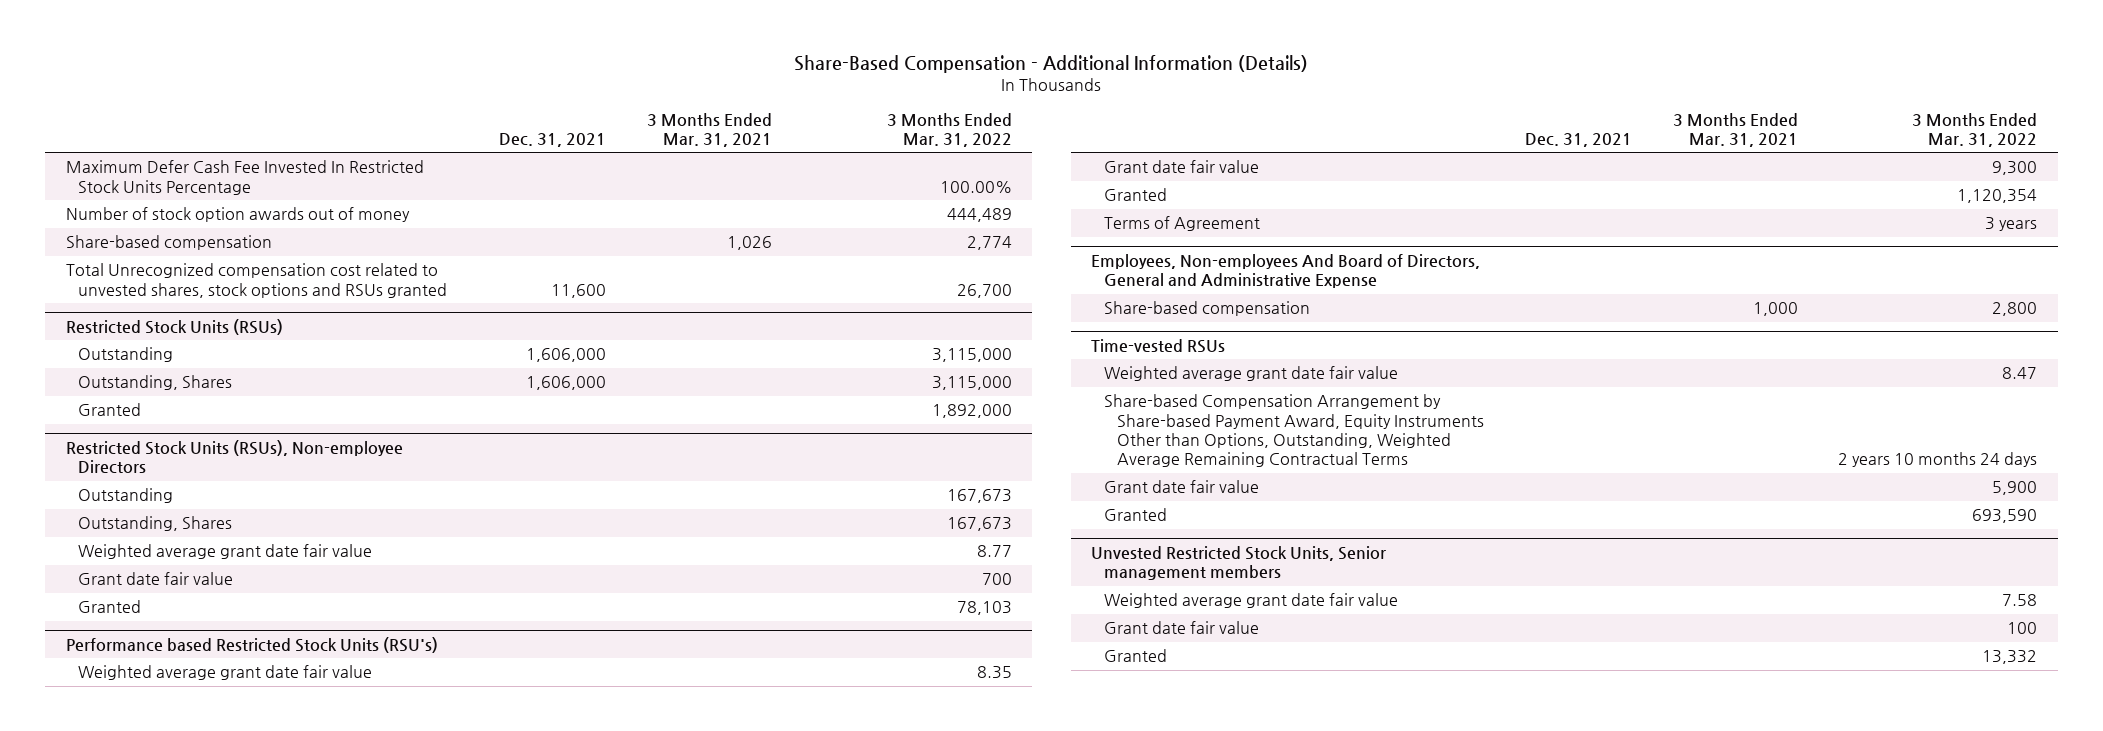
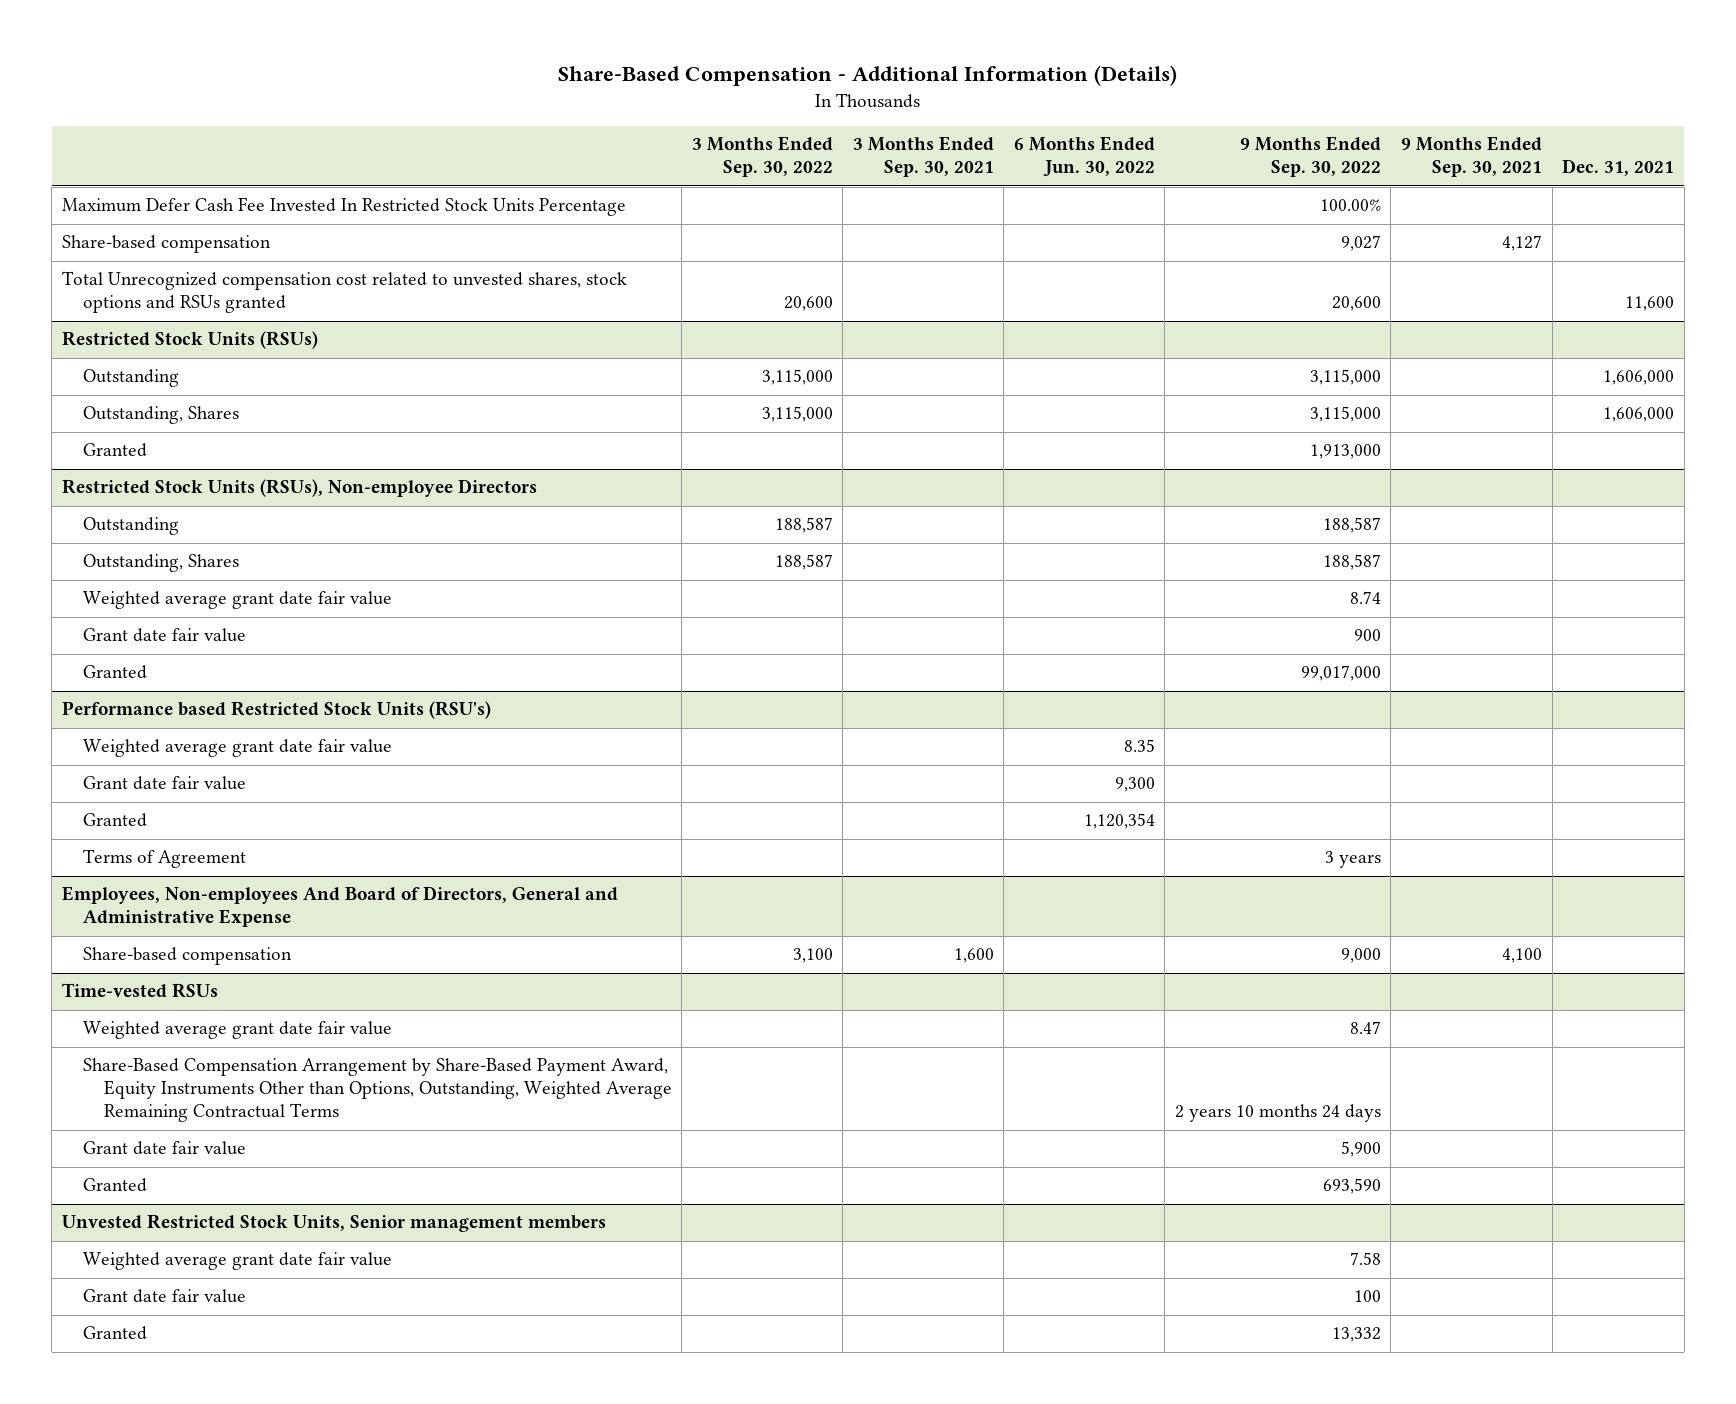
- | Dec. 31, 2021 | 3 Months Ended Mar. 31, 2021 | 3 Months Ended Mar. 31, 2022
+ | 3 Months Ended Sep. 30, 2022 | 3 Months Ended Sep. 30, 2021 | 6 Months Ended Jun. 30, 2022 | 9 Months Ended Sep. 30, 2022 | 9 Months Ended Sep. 30, 2021 | Dec. 31, 2021
- Number of stock option awards out of money | | | 444,489
@ Time-vested RSUs
- Share-based Compensation Arrangement by Share-based Payment Award, Equity Instruments Other than Options, Outstanding, Weighted Average Remaining Contractual Terms | | | 2 years 10 months 24 days
+ Share-Based Compensation Arrangement by Share-Based Payment Award, Equity Instruments Other than Options, Outstanding, Weighted Average Remaining Contractual Terms | | | | 2 years 10 months 24 days | |

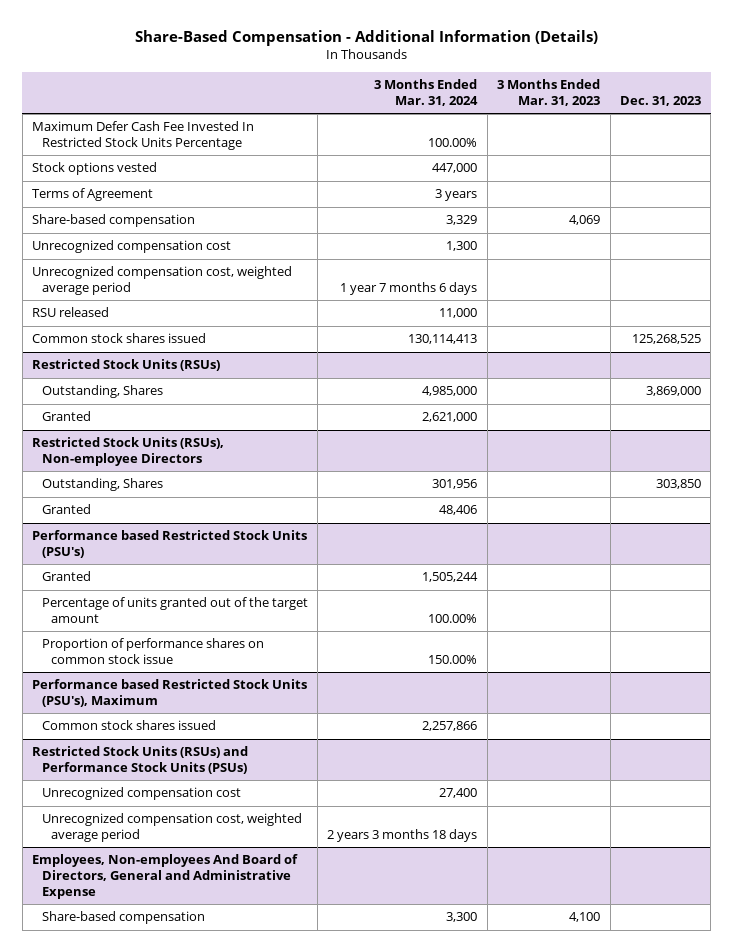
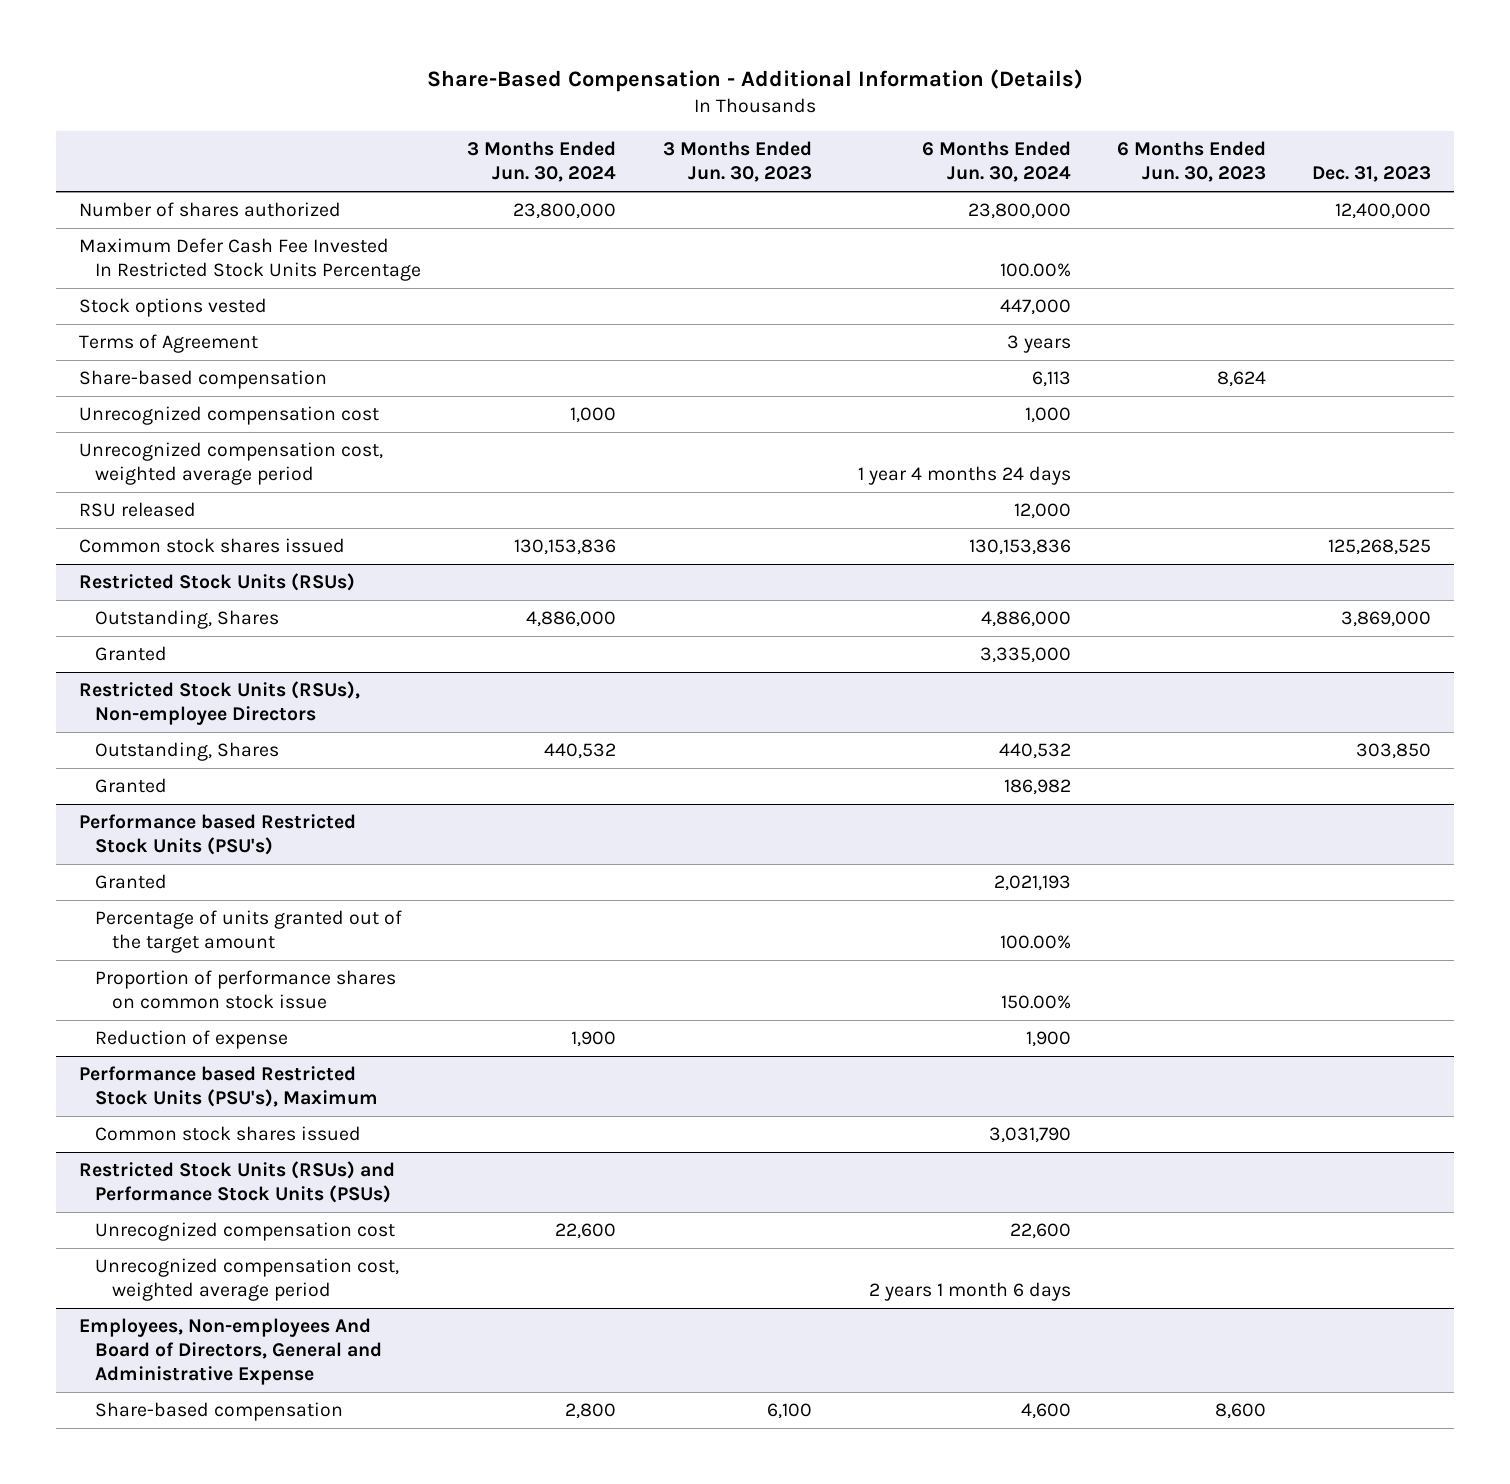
- | 3 Months Ended Mar. 31, 2024 | 3 Months Ended Mar. 31, 2023 | Dec. 31, 2023
+ | 3 Months Ended Jun. 30, 2024 | 3 Months Ended Jun. 30, 2023 | 6 Months Ended Jun. 30, 2024 | 6 Months Ended Jun. 30, 2023 | Dec. 31, 2023
+ Number of shares authorized | 23,800,000 | | 23,800,000 | | 12,400,000
@ Performance based Restricted Stock Units (PSU's)
+ Reduction of expense | 1,900 | | 1,900 | |

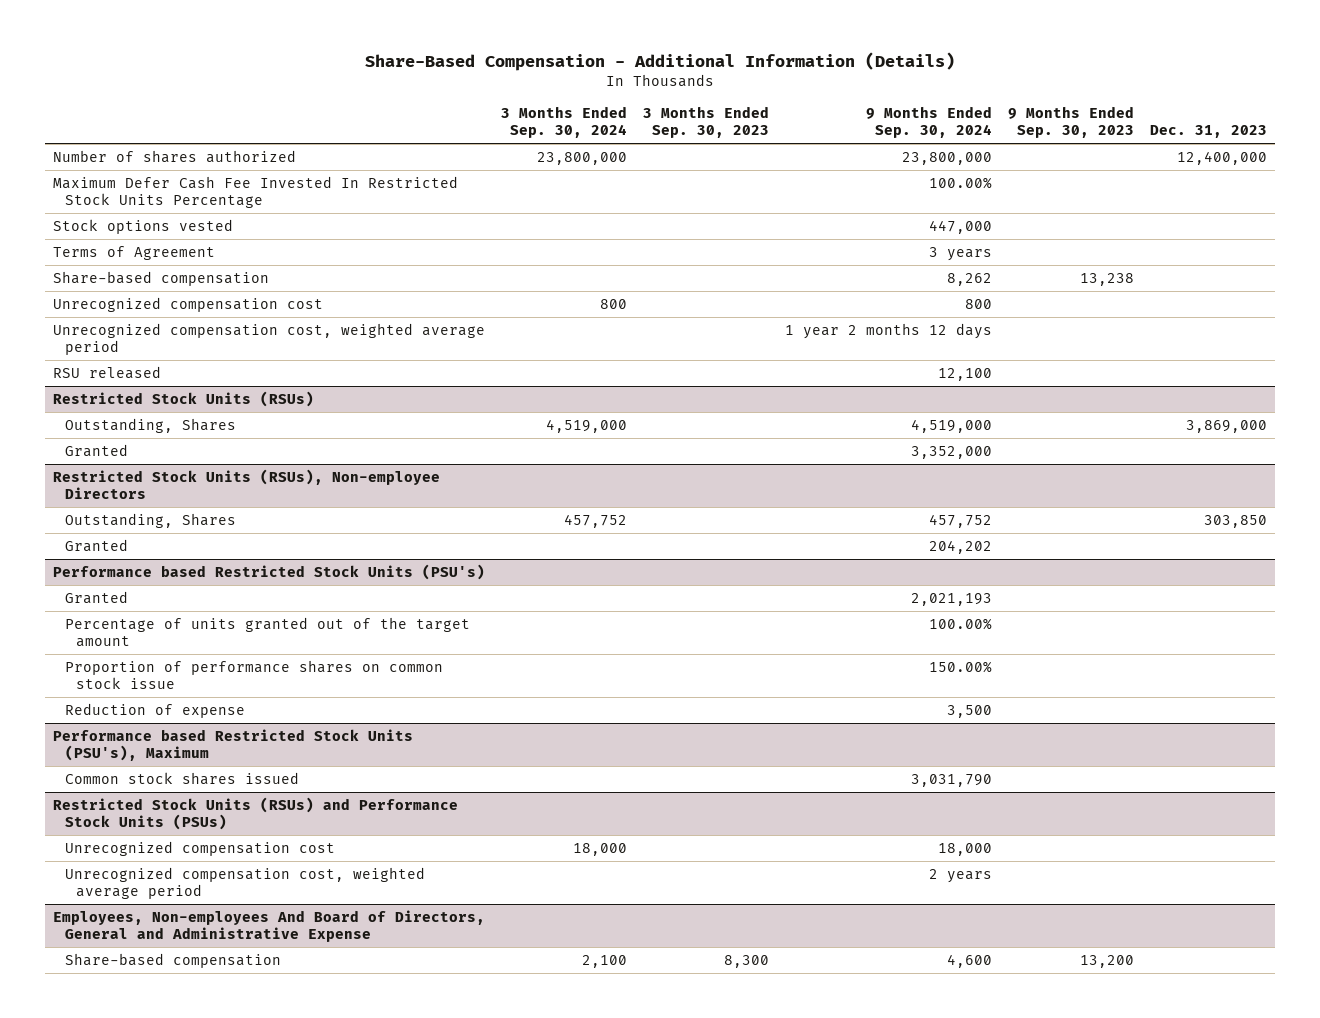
- | 3 Months Ended Jun. 30, 2024 | 3 Months Ended Jun. 30, 2023 | 6 Months Ended Jun. 30, 2024 | 6 Months Ended Jun. 30, 2023 | Dec. 31, 2023
+ | 3 Months Ended Sep. 30, 2024 | 3 Months Ended Sep. 30, 2023 | 9 Months Ended Sep. 30, 2024 | 9 Months Ended Sep. 30, 2023 | Dec. 31, 2023
- Common stock shares issued | 130,153,836 | | 130,153,836 | | 125,268,525

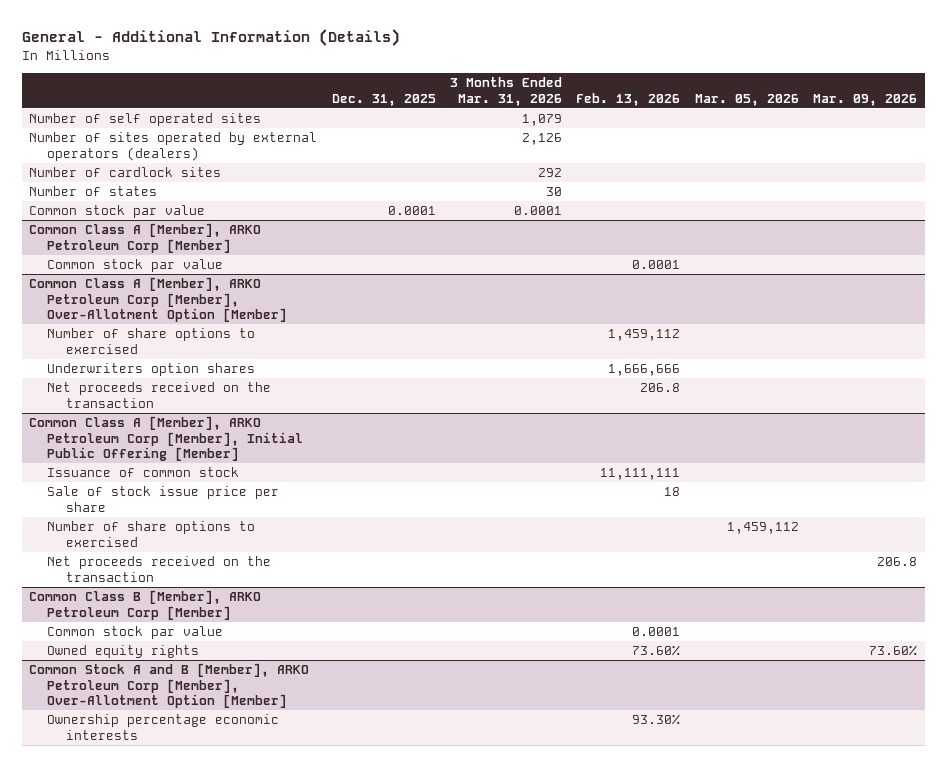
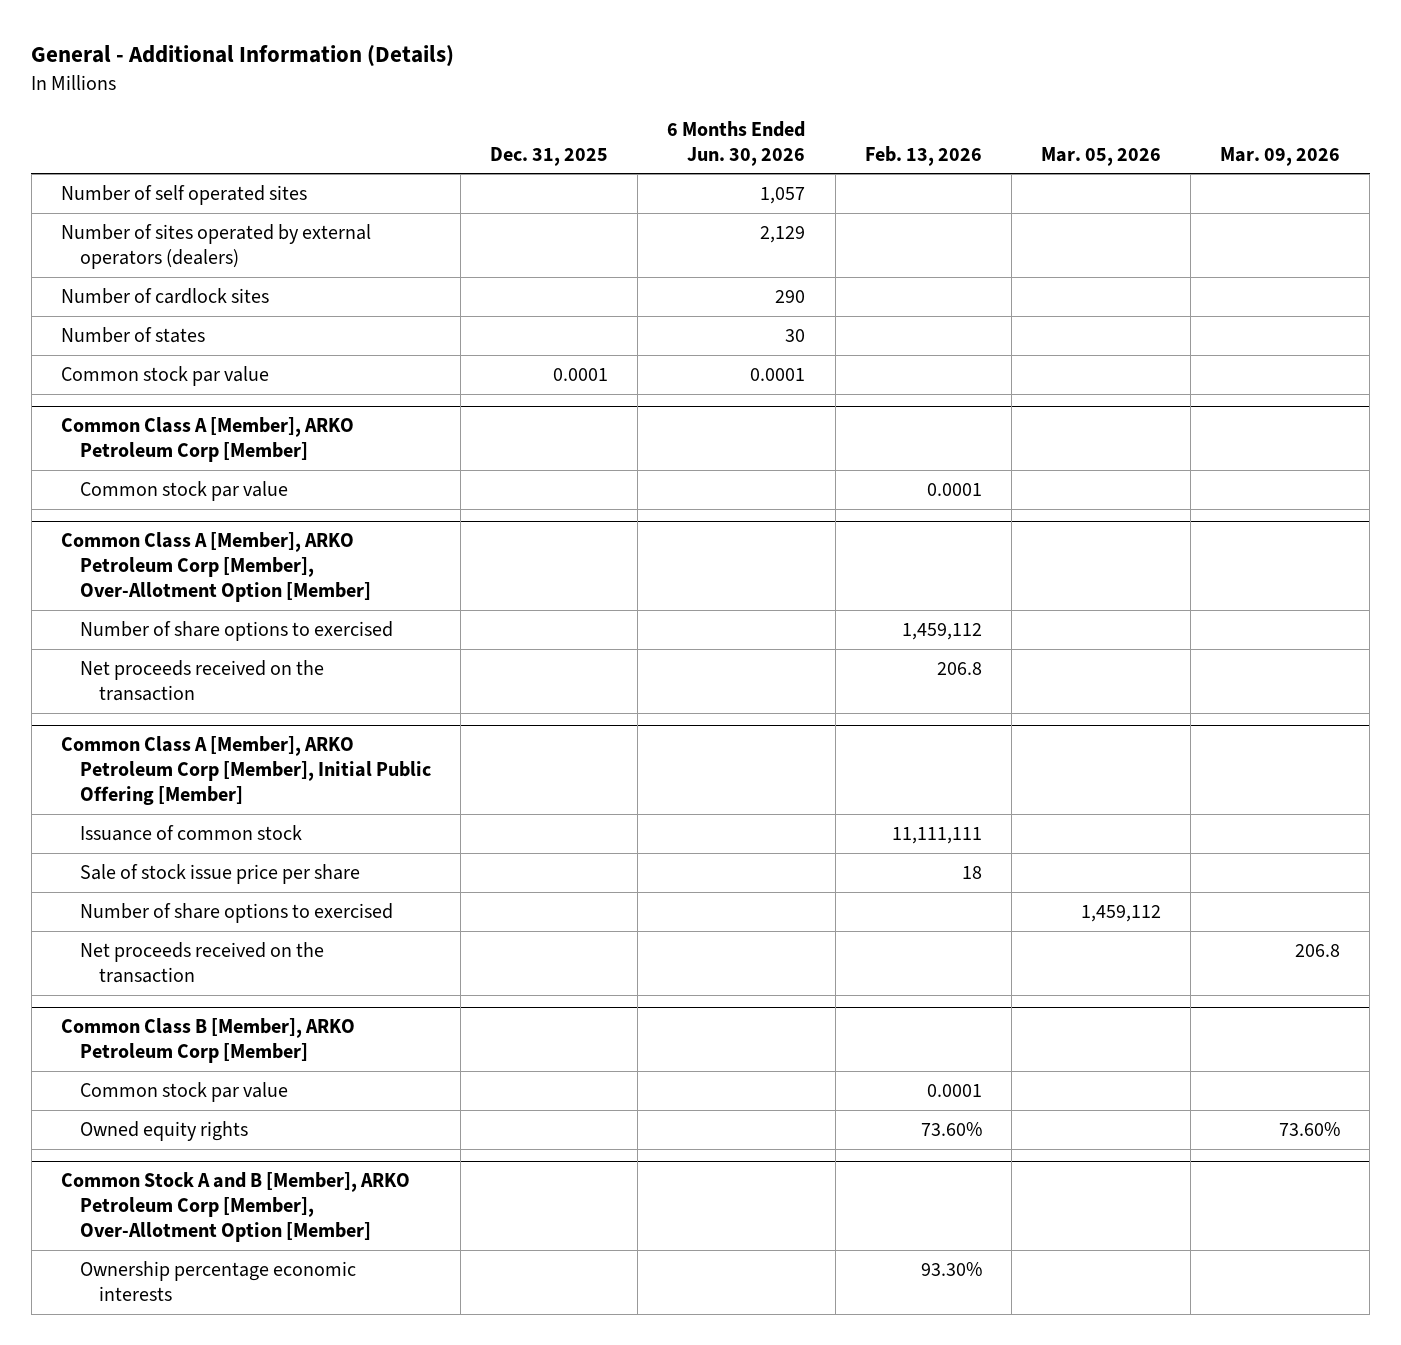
- | Dec. 31, 2025 | 3 Months Ended Mar. 31, 2026 | Feb. 13, 2026 | Mar. 05, 2026 | Mar. 09, 2026
+ | Dec. 31, 2025 | 6 Months Ended Jun. 30, 2026 | Feb. 13, 2026 | Mar. 05, 2026 | Mar. 09, 2026
@ Common Class A [Member], ARKO Petroleum Corp [Member], Over-Allotment Option [Member]
- Underwriters option shares | | | 1,666,666 | |

